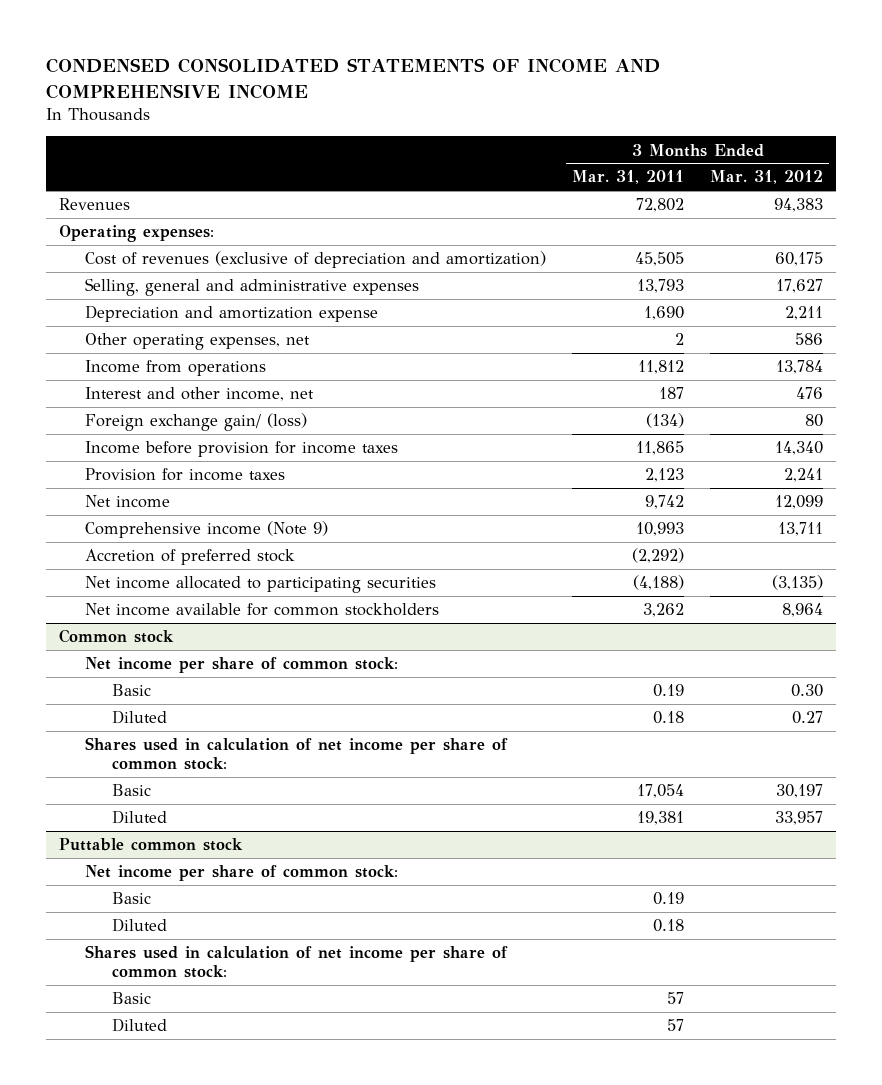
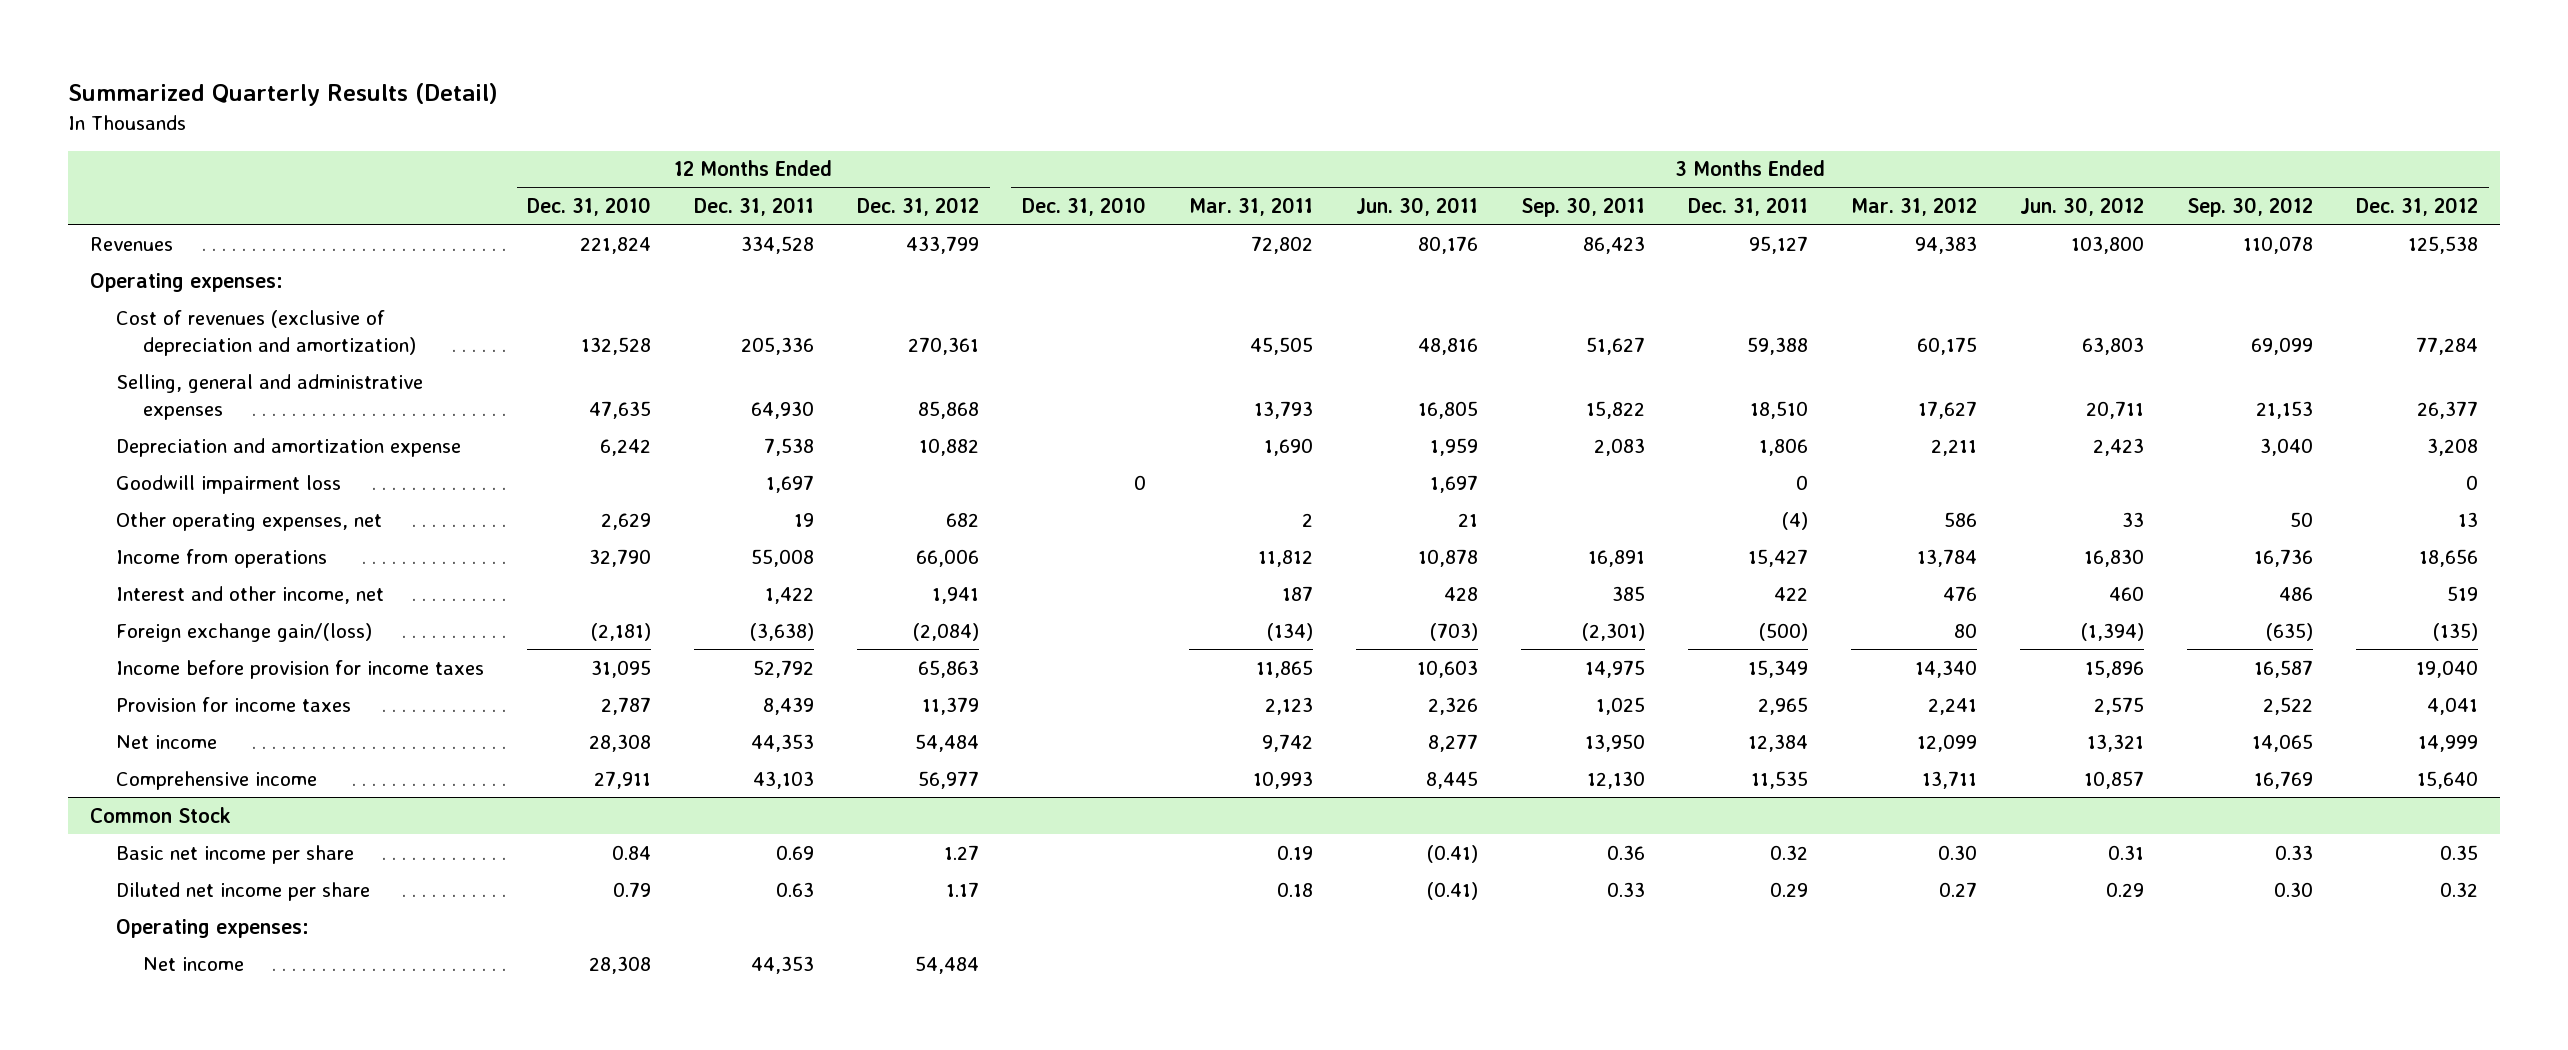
- CONDENSED CONSOLIDATED STATEMENTS OF INCOME AND COMPREHENSIVE INCOME
+ Summarized Quarterly Results (Detail)
- | 3 Months Ended Mar. 31, 2011 | 3 Months Ended Mar. 31, 2012
+ | 12 Months Ended Dec. 31, 2010 | 12 Months Ended Dec. 31, 2011 | 12 Months Ended Dec. 31, 2012 | 3 Months Ended Dec. 31, 2010 | 3 Months Ended Mar. 31, 2011 | 3 Months Ended Jun. 30, 2011 | 3 Months Ended Sep. 30, 2011 | 3 Months Ended Dec. 31, 2011 | 3 Months Ended Mar. 31, 2012 | 3 Months Ended Jun. 30, 2012 | 3 Months Ended Sep. 30, 2012 | 3 Months Ended Dec. 31, 2012
+ Goodwill impairment loss | | 1,697 | | 0 | | 1,697 | | 0 | | | | 0
- Foreign exchange gain/ (loss) | (134) | 80
+ Foreign exchange gain/(loss) | (2,181) | (3,638) | (2,084) | | (134) | (703) | (2,301) | (500) | 80 | (1,394) | (635) | (135)
- Comprehensive income (Note 9) | 10,993 | 13,711
- Accretion of preferred stock | (2,292) |
- Net income allocated to participating securities | (4,188) | (3,135)
- Net income available for common stockholders | 3,262 | 8,964
- Common stock
- Net income per share of common stock:
- Basic | 0.19 | 0.30
- Diluted | 0.18 | 0.27
- Shares used in calculation of net income per share of common stock:
- Basic | 17,054 | 30,197
- Diluted | 19,381 | 33,957
- Puttable common stock
- Net income per share of common stock:
- Basic | 0.19 |
- Diluted | 0.18 |
- Shares used in calculation of net income per share of common stock:
- Basic | 57 |
- Diluted | 57 |
+ Comprehensive income | 27,911 | 43,103 | 56,977 | | 10,993 | 8,445 | 12,130 | 11,535 | 13,711 | 10,857 | 16,769 | 15,640
+ Common Stock
+ Basic net income per share | 0.84 | 0.69 | 1.27 | | 0.19 | (0.41) | 0.36 | 0.32 | 0.30 | 0.31 | 0.33 | 0.35
+ Diluted net income per share | 0.79 | 0.63 | 1.17 | | 0.18 | (0.41) | 0.33 | 0.29 | 0.27 | 0.29 | 0.30 | 0.32
+ Operating expenses:
+ Net income | 28,308 | 44,353 | 54,484 | | | | | | | | |

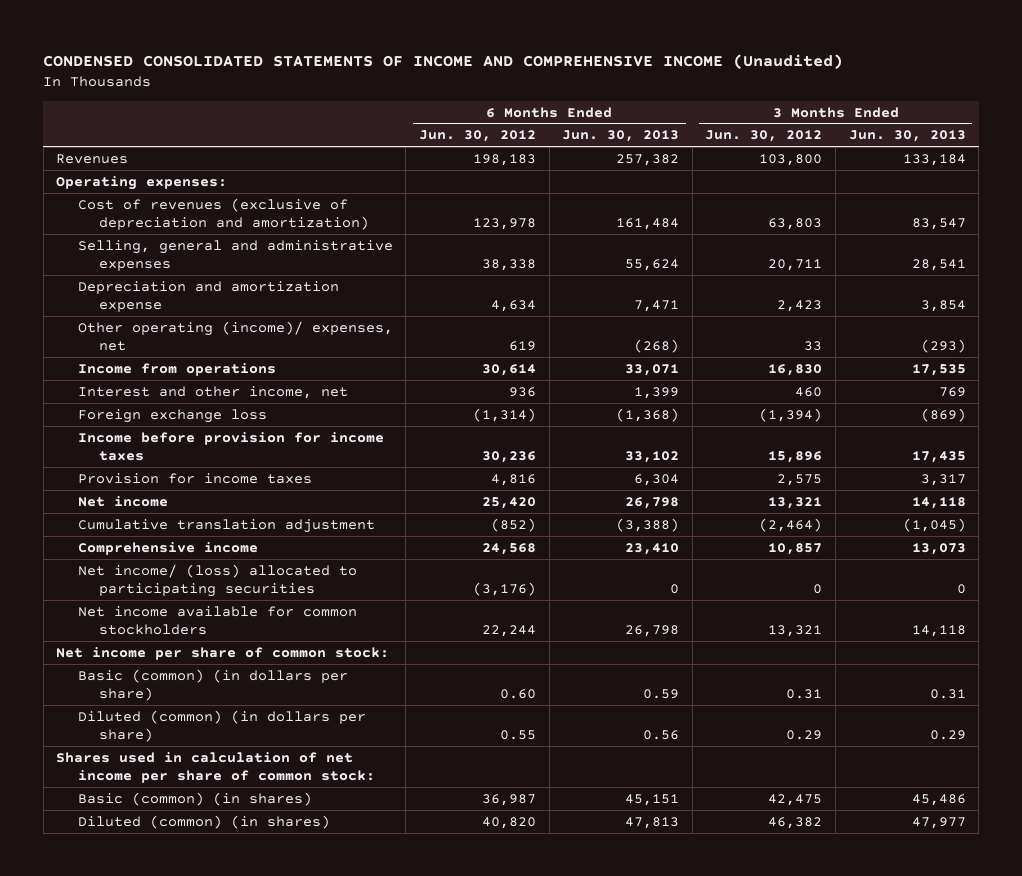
- Summarized Quarterly Results (Detail)
+ CONDENSED CONSOLIDATED STATEMENTS OF INCOME AND COMPREHENSIVE INCOME (Unaudited)
- | 12 Months Ended Dec. 31, 2010 | 12 Months Ended Dec. 31, 2011 | 12 Months Ended Dec. 31, 2012 | 3 Months Ended Dec. 31, 2010 | 3 Months Ended Mar. 31, 2011 | 3 Months Ended Jun. 30, 2011 | 3 Months Ended Sep. 30, 2011 | 3 Months Ended Dec. 31, 2011 | 3 Months Ended Mar. 31, 2012 | 3 Months Ended Jun. 30, 2012 | 3 Months Ended Sep. 30, 2012 | 3 Months Ended Dec. 31, 2012
+ | 6 Months Ended Jun. 30, 2012 | 6 Months Ended Jun. 30, 2013 | 3 Months Ended Jun. 30, 2012 | 3 Months Ended Jun. 30, 2013
- Goodwill impairment loss | | 1,697 | | 0 | | 1,697 | | 0 | | | | 0
- Other operating expenses, net | 2,629 | 19 | 682 | | 2 | 21 | | (4) | 586 | 33 | 50 | 13
+ Other operating (income)/ expenses, net | 619 | (268) | 33 | (293)
- Foreign exchange gain/(loss) | (2,181) | (3,638) | (2,084) | | (134) | (703) | (2,301) | (500) | 80 | (1,394) | (635) | (135)
+ Foreign exchange loss | (1,314) | (1,368) | (1,394) | (869)
+ Cumulative translation adjustment | (852) | (3,388) | (2,464) | (1,045)
- Common Stock
- Basic net income per share | 0.84 | 0.69 | 1.27 | | 0.19 | (0.41) | 0.36 | 0.32 | 0.30 | 0.31 | 0.33 | 0.35
- Diluted net income per share | 0.79 | 0.63 | 1.17 | | 0.18 | (0.41) | 0.33 | 0.29 | 0.27 | 0.29 | 0.30 | 0.32
- Operating expenses:
- Net income | 28,308 | 44,353 | 54,484 | | | | | | | | |
+ Net income/ (loss) allocated to participating securities | (3,176) | 0 | 0 | 0
+ Net income available for common stockholders | 22,244 | 26,798 | 13,321 | 14,118
+ Net income per share of common stock:
+ Basic (common) (in dollars per share) | 0.60 | 0.59 | 0.31 | 0.31
+ Diluted (common) (in dollars per share) | 0.55 | 0.56 | 0.29 | 0.29
+ Shares used in calculation of net income per share of common stock:
+ Basic (common) (in shares) | 36,987 | 45,151 | 42,475 | 45,486
+ Diluted (common) (in shares) | 40,820 | 47,813 | 46,382 | 47,977

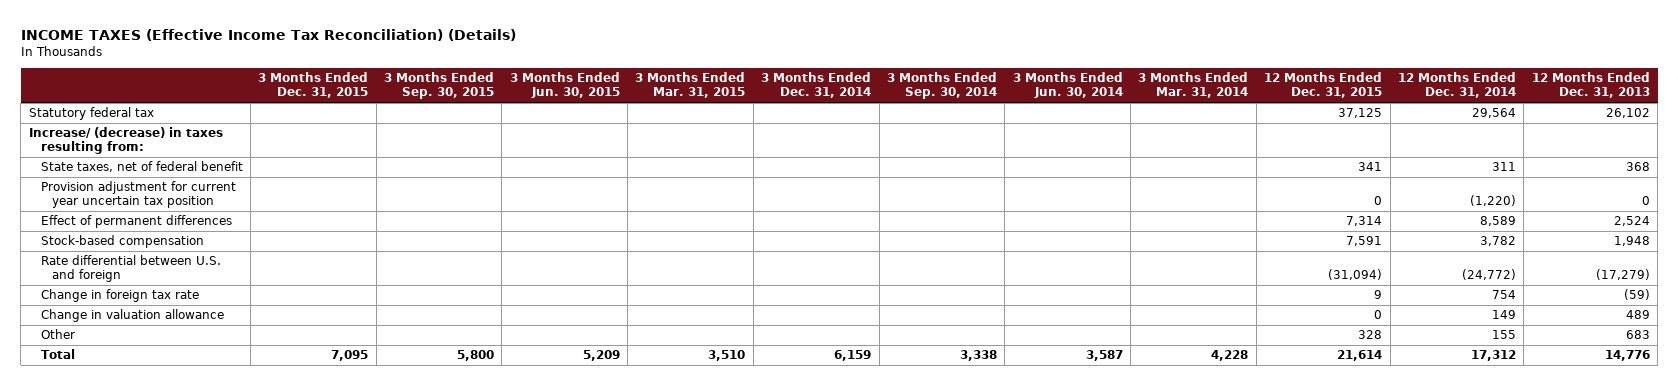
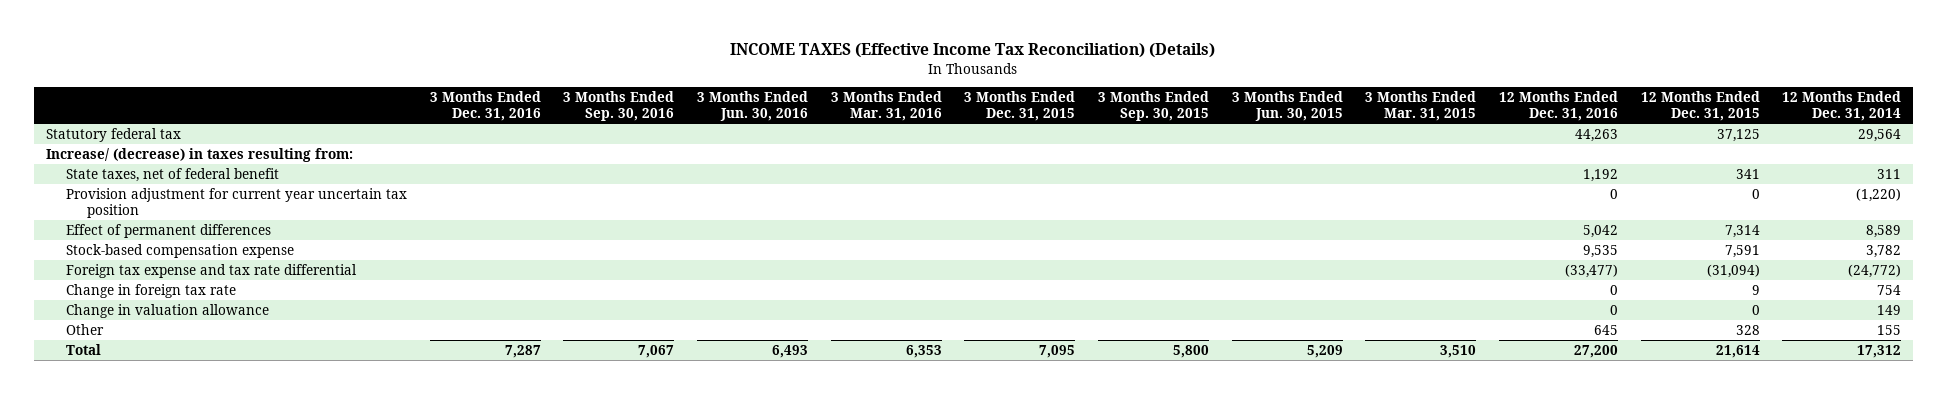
- | 3 Months Ended Dec. 31, 2015 | 3 Months Ended Sep. 30, 2015 | 3 Months Ended Jun. 30, 2015 | 3 Months Ended Mar. 31, 2015 | 3 Months Ended Dec. 31, 2014 | 3 Months Ended Sep. 30, 2014 | 3 Months Ended Jun. 30, 2014 | 3 Months Ended Mar. 31, 2014 | 12 Months Ended Dec. 31, 2015 | 12 Months Ended Dec. 31, 2014 | 12 Months Ended Dec. 31, 2013
+ | 3 Months Ended Dec. 31, 2016 | 3 Months Ended Sep. 30, 2016 | 3 Months Ended Jun. 30, 2016 | 3 Months Ended Mar. 31, 2016 | 3 Months Ended Dec. 31, 2015 | 3 Months Ended Sep. 30, 2015 | 3 Months Ended Jun. 30, 2015 | 3 Months Ended Mar. 31, 2015 | 12 Months Ended Dec. 31, 2016 | 12 Months Ended Dec. 31, 2015 | 12 Months Ended Dec. 31, 2014
- Stock-based compensation | | | | | | | | | 7,591 | 3,782 | 1,948
- Rate differential between U.S. and foreign | | | | | | | | | (31,094) | (24,772) | (17,279)
+ Stock-based compensation expense | | | | | | | | | 9,535 | 7,591 | 3,782
+ Foreign tax expense and tax rate differential | | | | | | | | | (33,477) | (31,094) | (24,772)

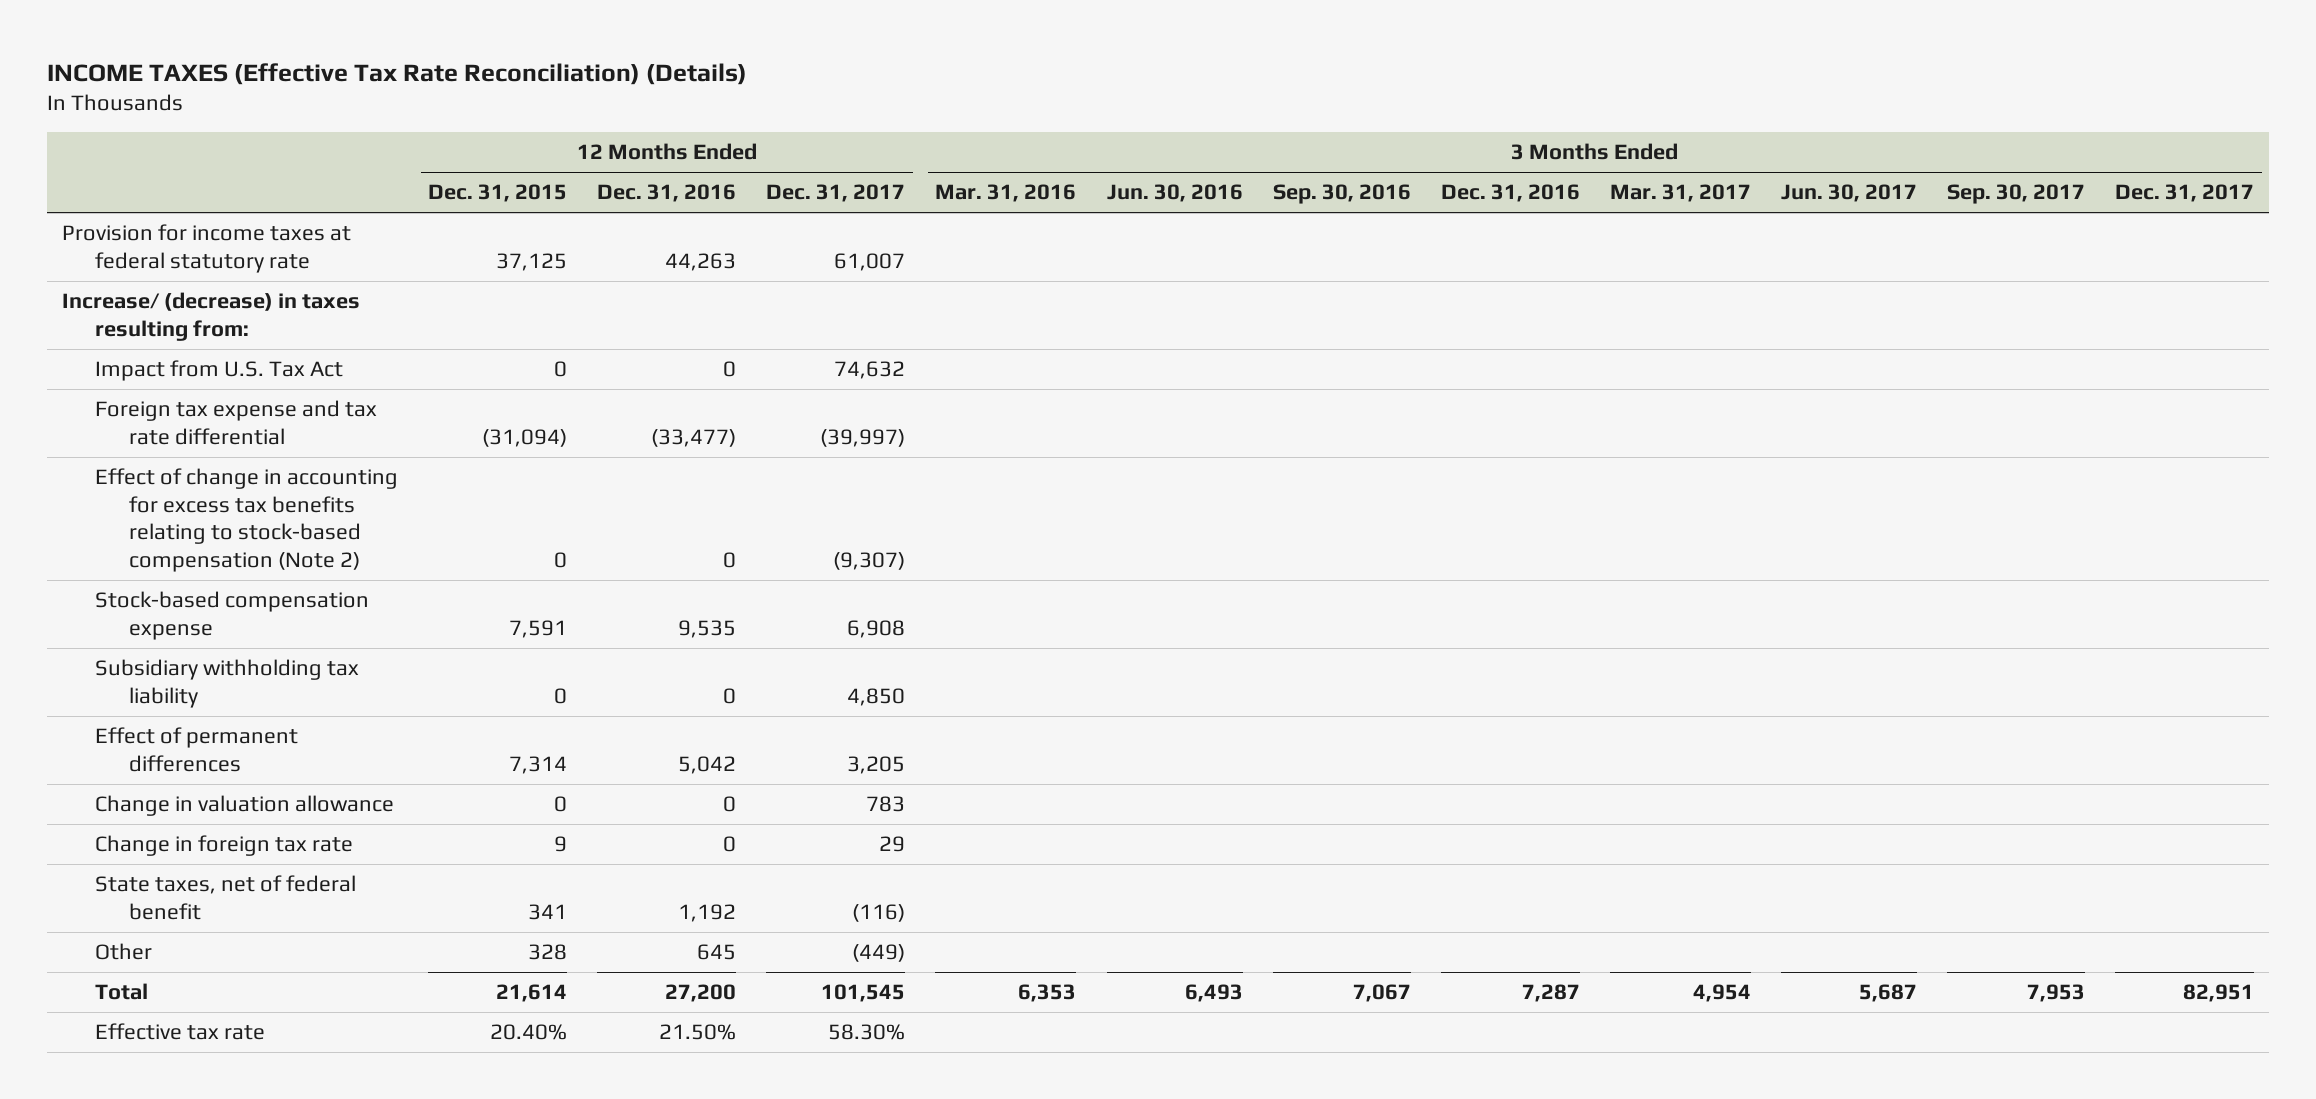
- INCOME TAXES (Effective Income Tax Reconciliation) (Details)
+ INCOME TAXES (Effective Tax Rate Reconciliation) (Details)
- | 3 Months Ended Dec. 31, 2016 | 3 Months Ended Sep. 30, 2016 | 3 Months Ended Jun. 30, 2016 | 3 Months Ended Mar. 31, 2016 | 3 Months Ended Dec. 31, 2015 | 3 Months Ended Sep. 30, 2015 | 3 Months Ended Jun. 30, 2015 | 3 Months Ended Mar. 31, 2015 | 12 Months Ended Dec. 31, 2016 | 12 Months Ended Dec. 31, 2015 | 12 Months Ended Dec. 31, 2014
+ | 12 Months Ended Dec. 31, 2015 | 12 Months Ended Dec. 31, 2016 | 12 Months Ended Dec. 31, 2017 | 3 Months Ended Mar. 31, 2016 | 3 Months Ended Jun. 30, 2016 | 3 Months Ended Sep. 30, 2016 | 3 Months Ended Dec. 31, 2016 | 3 Months Ended Mar. 31, 2017 | 3 Months Ended Jun. 30, 2017 | 3 Months Ended Sep. 30, 2017 | 3 Months Ended Dec. 31, 2017
- Statutory federal tax | | | | | | | | | 44,263 | 37,125 | 29,564
+ Provision for income taxes at federal statutory rate | 37,125 | 44,263 | 61,007 | | | | | | | |
- Provision adjustment for current year uncertain tax position | | | | | | | | | 0 | 0 | (1,220)
+ Impact from U.S. Tax Act | 0 | 0 | 74,632 | | | | | | | |
+ Effect of change in accounting for excess tax benefits relating to stock-based compensation (Note 2) | 0 | 0 | (9,307) | | | | | | | |
moved down: Stock-based compensation expense | 7,591 | 9,535 | 6,908 | | | | | | | |
+ Subsidiary withholding tax liability | 0 | 0 | 4,850 | | | | | | | |
moved down: Effect of permanent differences | 7,314 | 5,042 | 3,205 | | | | | | | |
moved down: Change in foreign tax rate | 9 | 0 | 29 | | | | | | | |
moved down: State taxes, net of federal benefit | 341 | 1,192 | (116) | | | | | | | |
+ Effective tax rate | 20.40% | 21.50% | 58.30% | | | | | | | |

